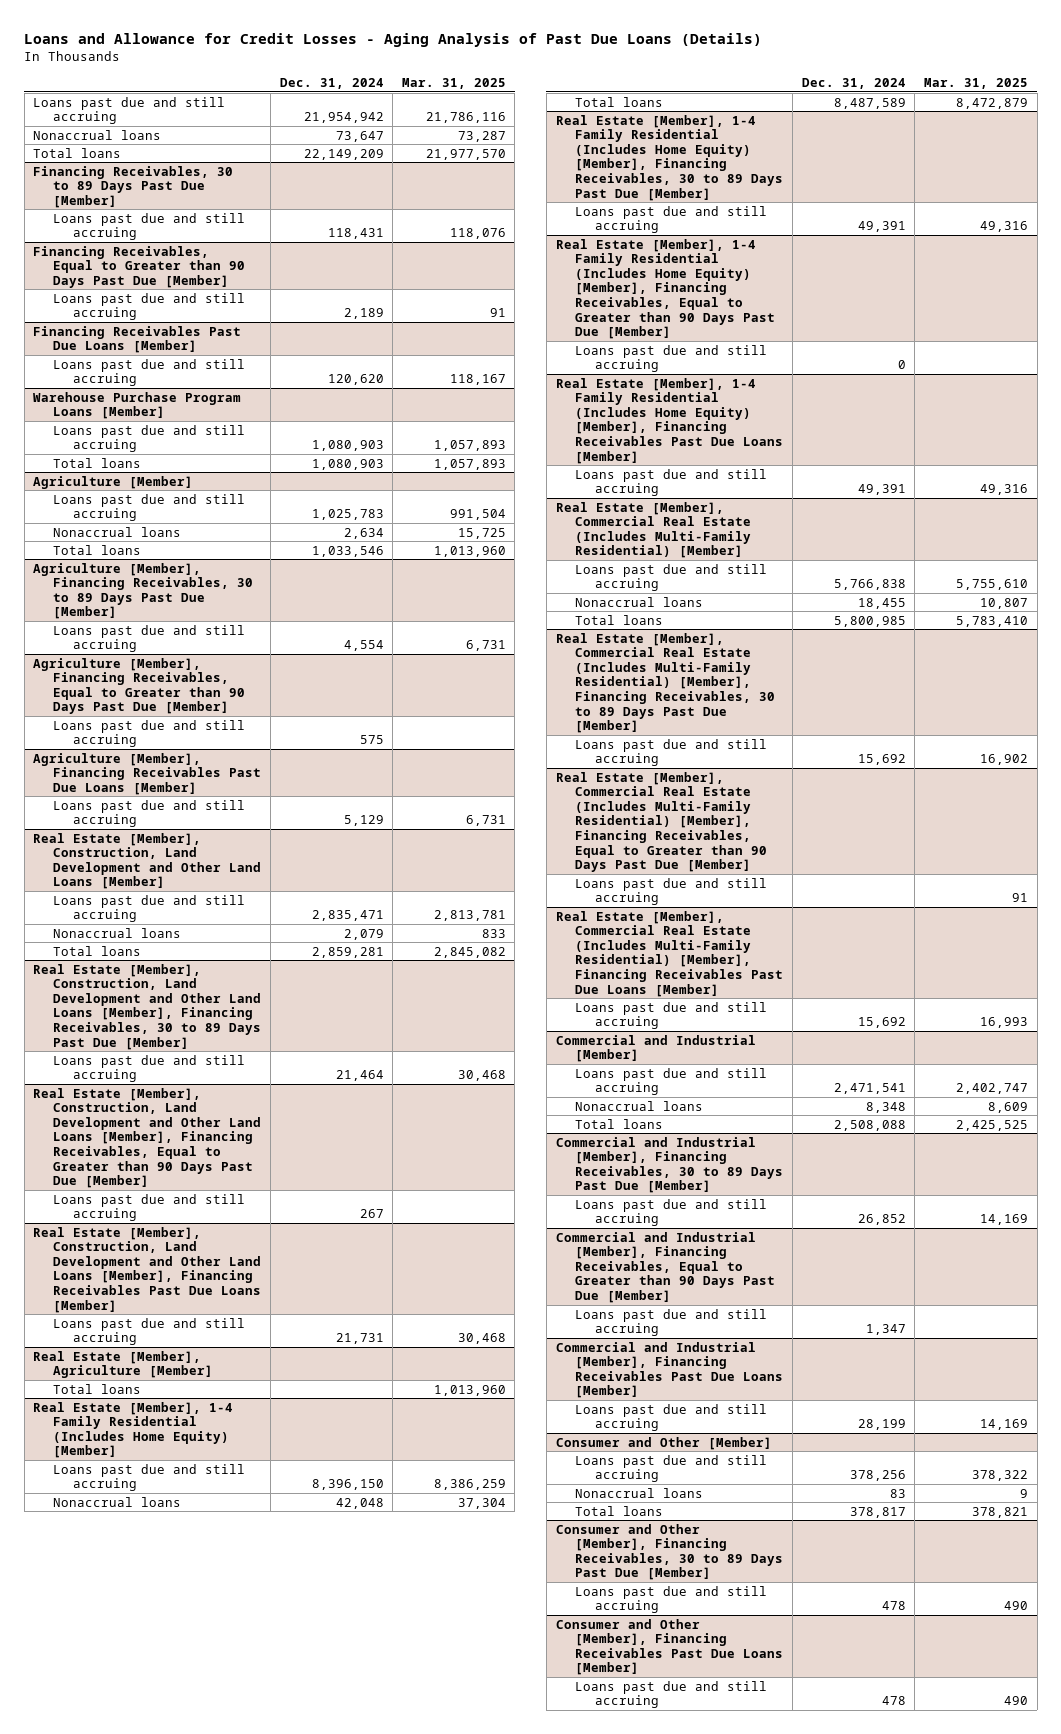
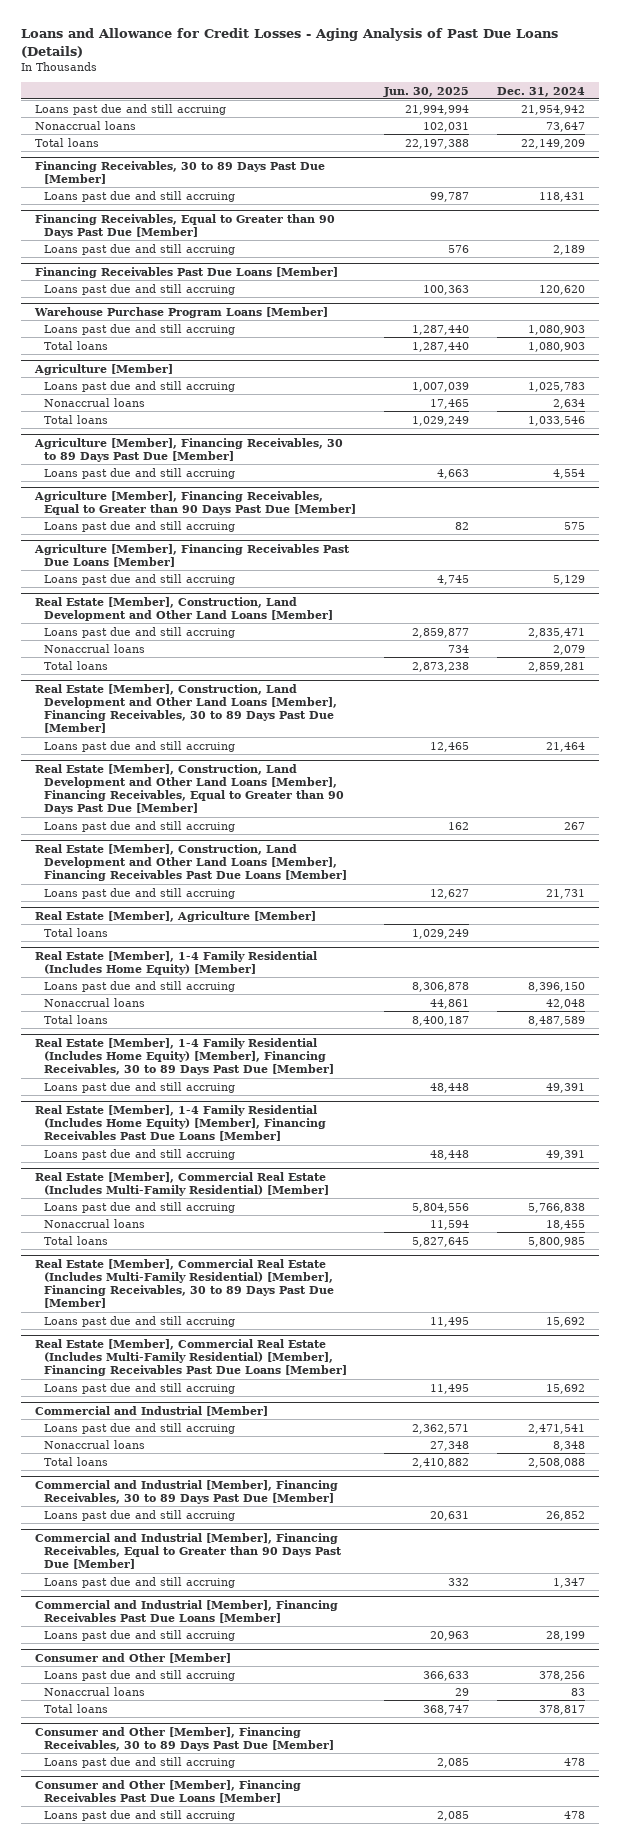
- | Dec. 31, 2024 | Mar. 31, 2025
+ | Jun. 30, 2025 | Dec. 31, 2024
- Real Estate [Member], 1-4 Family Residential (Includes Home Equity) [Member], Financing Receivables, Equal to Greater than 90 Days Past Due [Member]
- Loans past due and still accruing | 0 |
- Real Estate [Member], Commercial Real Estate (Includes Multi-Family Residential) [Member], Financing Receivables, Equal to Greater than 90 Days Past Due [Member]
- Loans past due and still accruing | | 91

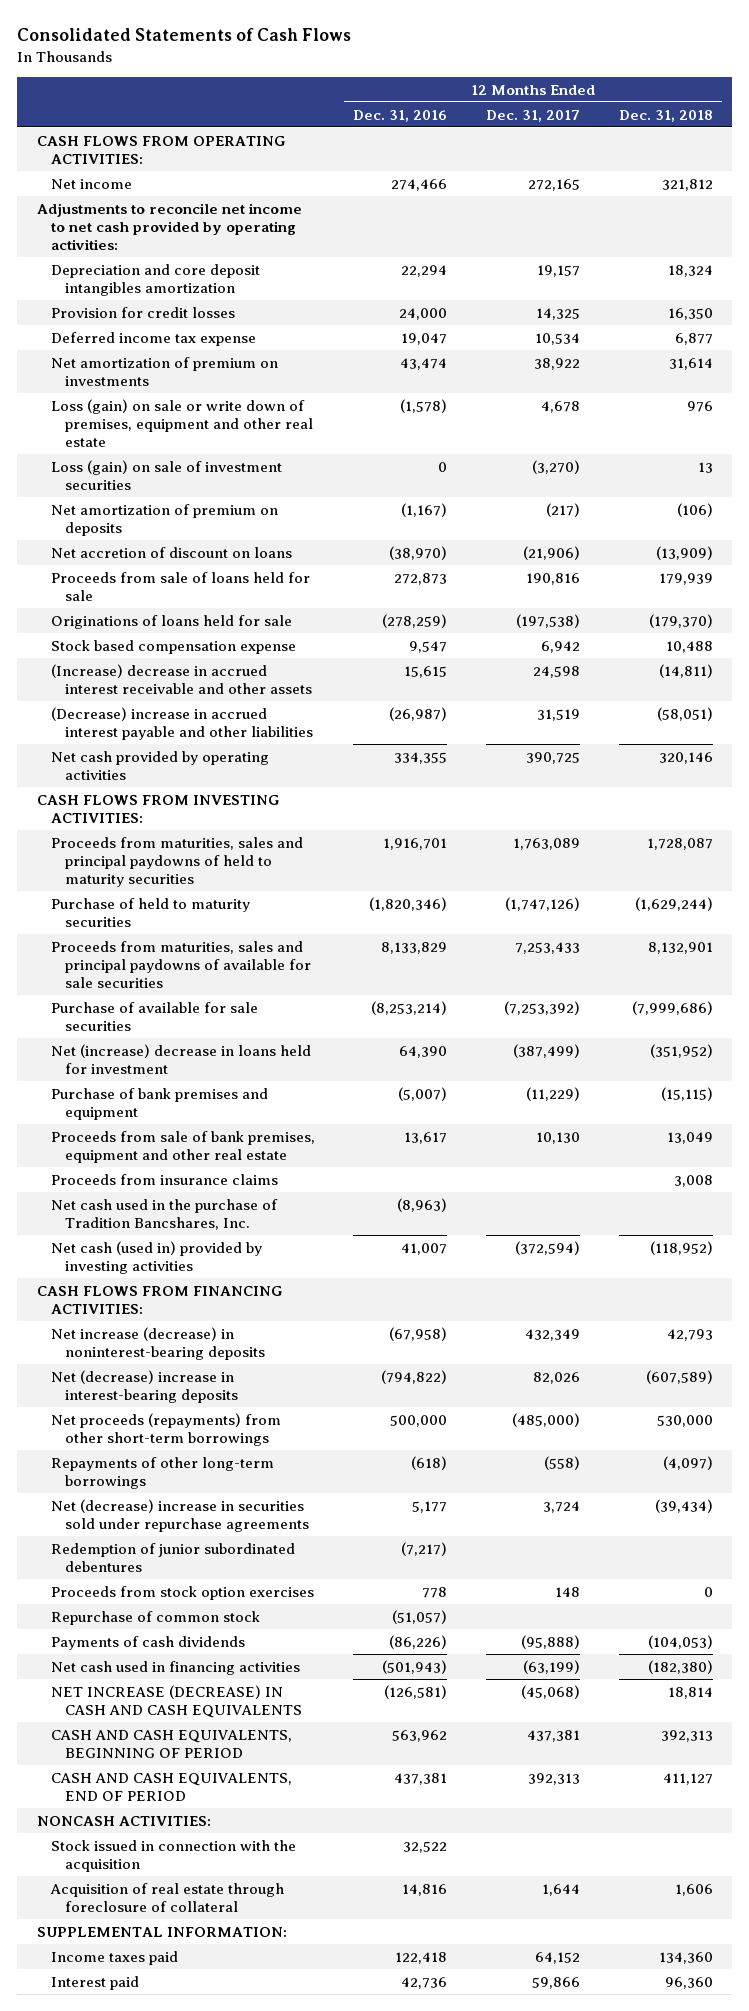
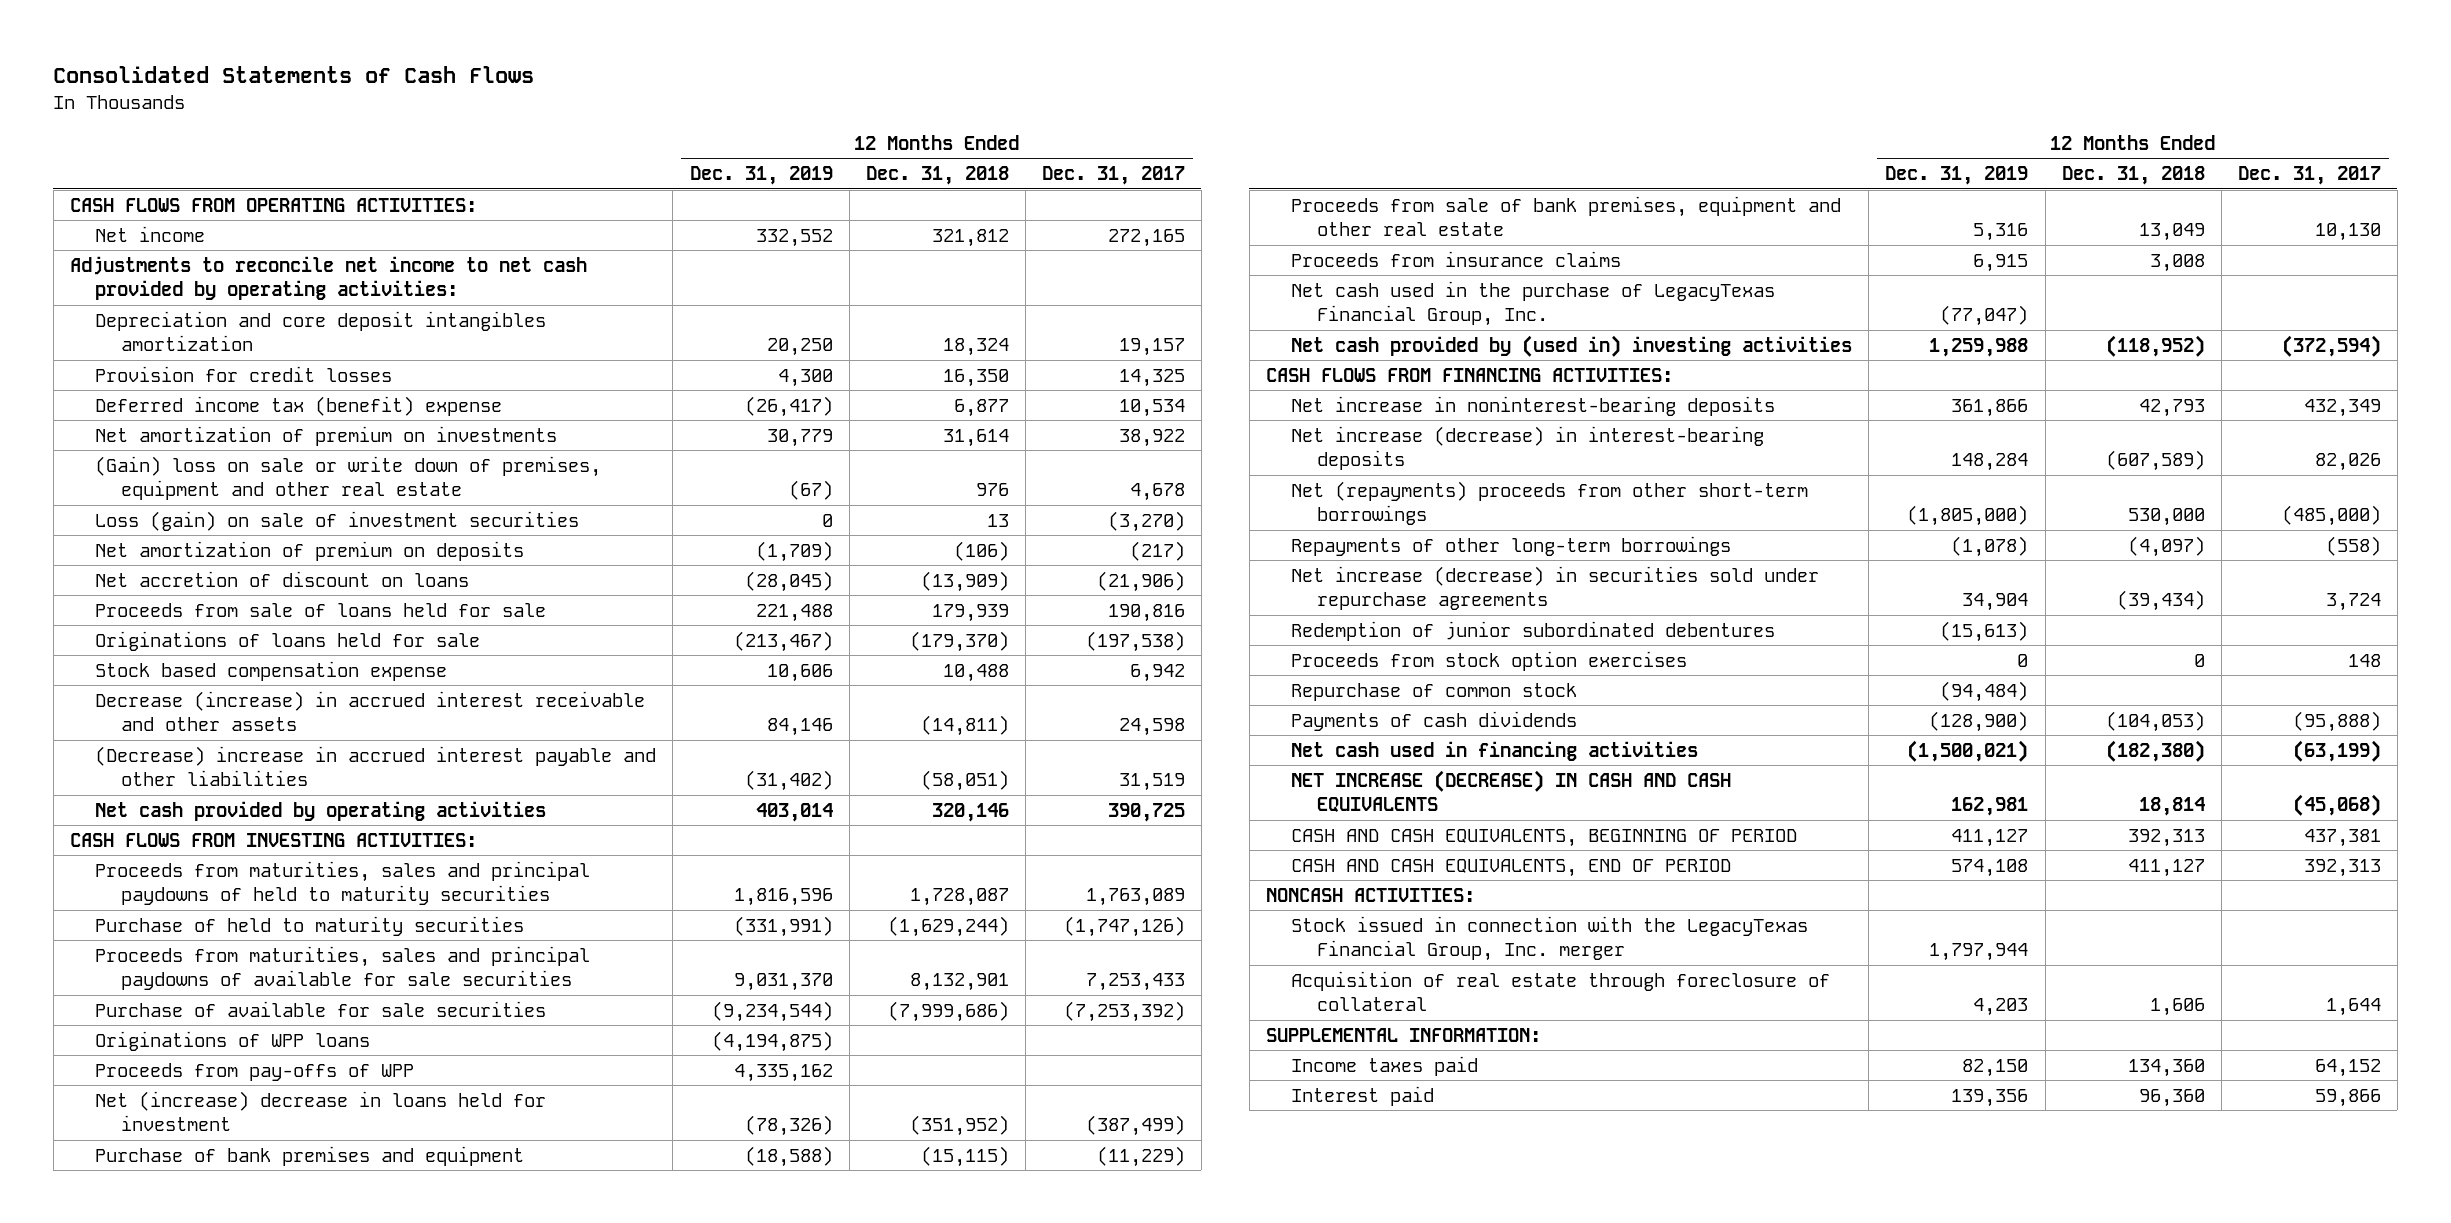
- | 12 Months Ended Dec. 31, 2016 | 12 Months Ended Dec. 31, 2017 | 12 Months Ended Dec. 31, 2018
+ | 12 Months Ended Dec. 31, 2019 | 12 Months Ended Dec. 31, 2018 | 12 Months Ended Dec. 31, 2017
- Deferred income tax expense | 19,047 | 10,534 | 6,877
+ Deferred income tax (benefit) expense | (26,417) | 6,877 | 10,534
- Loss (gain) on sale or write down of premises, equipment and other real estate | (1,578) | 4,678 | 976
+ (Gain) loss on sale or write down of premises, equipment and other real estate | (67) | 976 | 4,678
- (Increase) decrease in accrued interest receivable and other assets | 15,615 | 24,598 | (14,811)
+ Decrease (increase) in accrued interest receivable and other assets | 84,146 | (14,811) | 24,598
+ Originations of WPP loans | (4,194,875) | |
+ Proceeds from pay-offs of WPP | 4,335,162 | |
- Net cash used in the purchase of Tradition Bancshares, Inc. | (8,963) | |
- Net cash (used in) provided by investing activities | 41,007 | (372,594) | (118,952)
+ Net cash used in the purchase of LegacyTexas Financial Group, Inc. | (77,047) | |
+ Net cash provided by (used in) investing activities | 1,259,988 | (118,952) | (372,594)
- Net increase (decrease) in noninterest-bearing deposits | (67,958) | 432,349 | 42,793
- Net (decrease) increase in interest-bearing deposits | (794,822) | 82,026 | (607,589)
- Net proceeds (repayments) from other short-term borrowings | 500,000 | (485,000) | 530,000
+ Net increase in noninterest-bearing deposits | 361,866 | 42,793 | 432,349
+ Net increase (decrease) in interest-bearing deposits | 148,284 | (607,589) | 82,026
+ Net (repayments) proceeds from other short-term borrowings | (1,805,000) | 530,000 | (485,000)
- Net (decrease) increase in securities sold under repurchase agreements | 5,177 | 3,724 | (39,434)
+ Net increase (decrease) in securities sold under repurchase agreements | 34,904 | (39,434) | 3,724
- Stock issued in connection with the acquisition | 32,522 | |
+ Stock issued in connection with the LegacyTexas Financial Group, Inc. merger | 1,797,944 | |

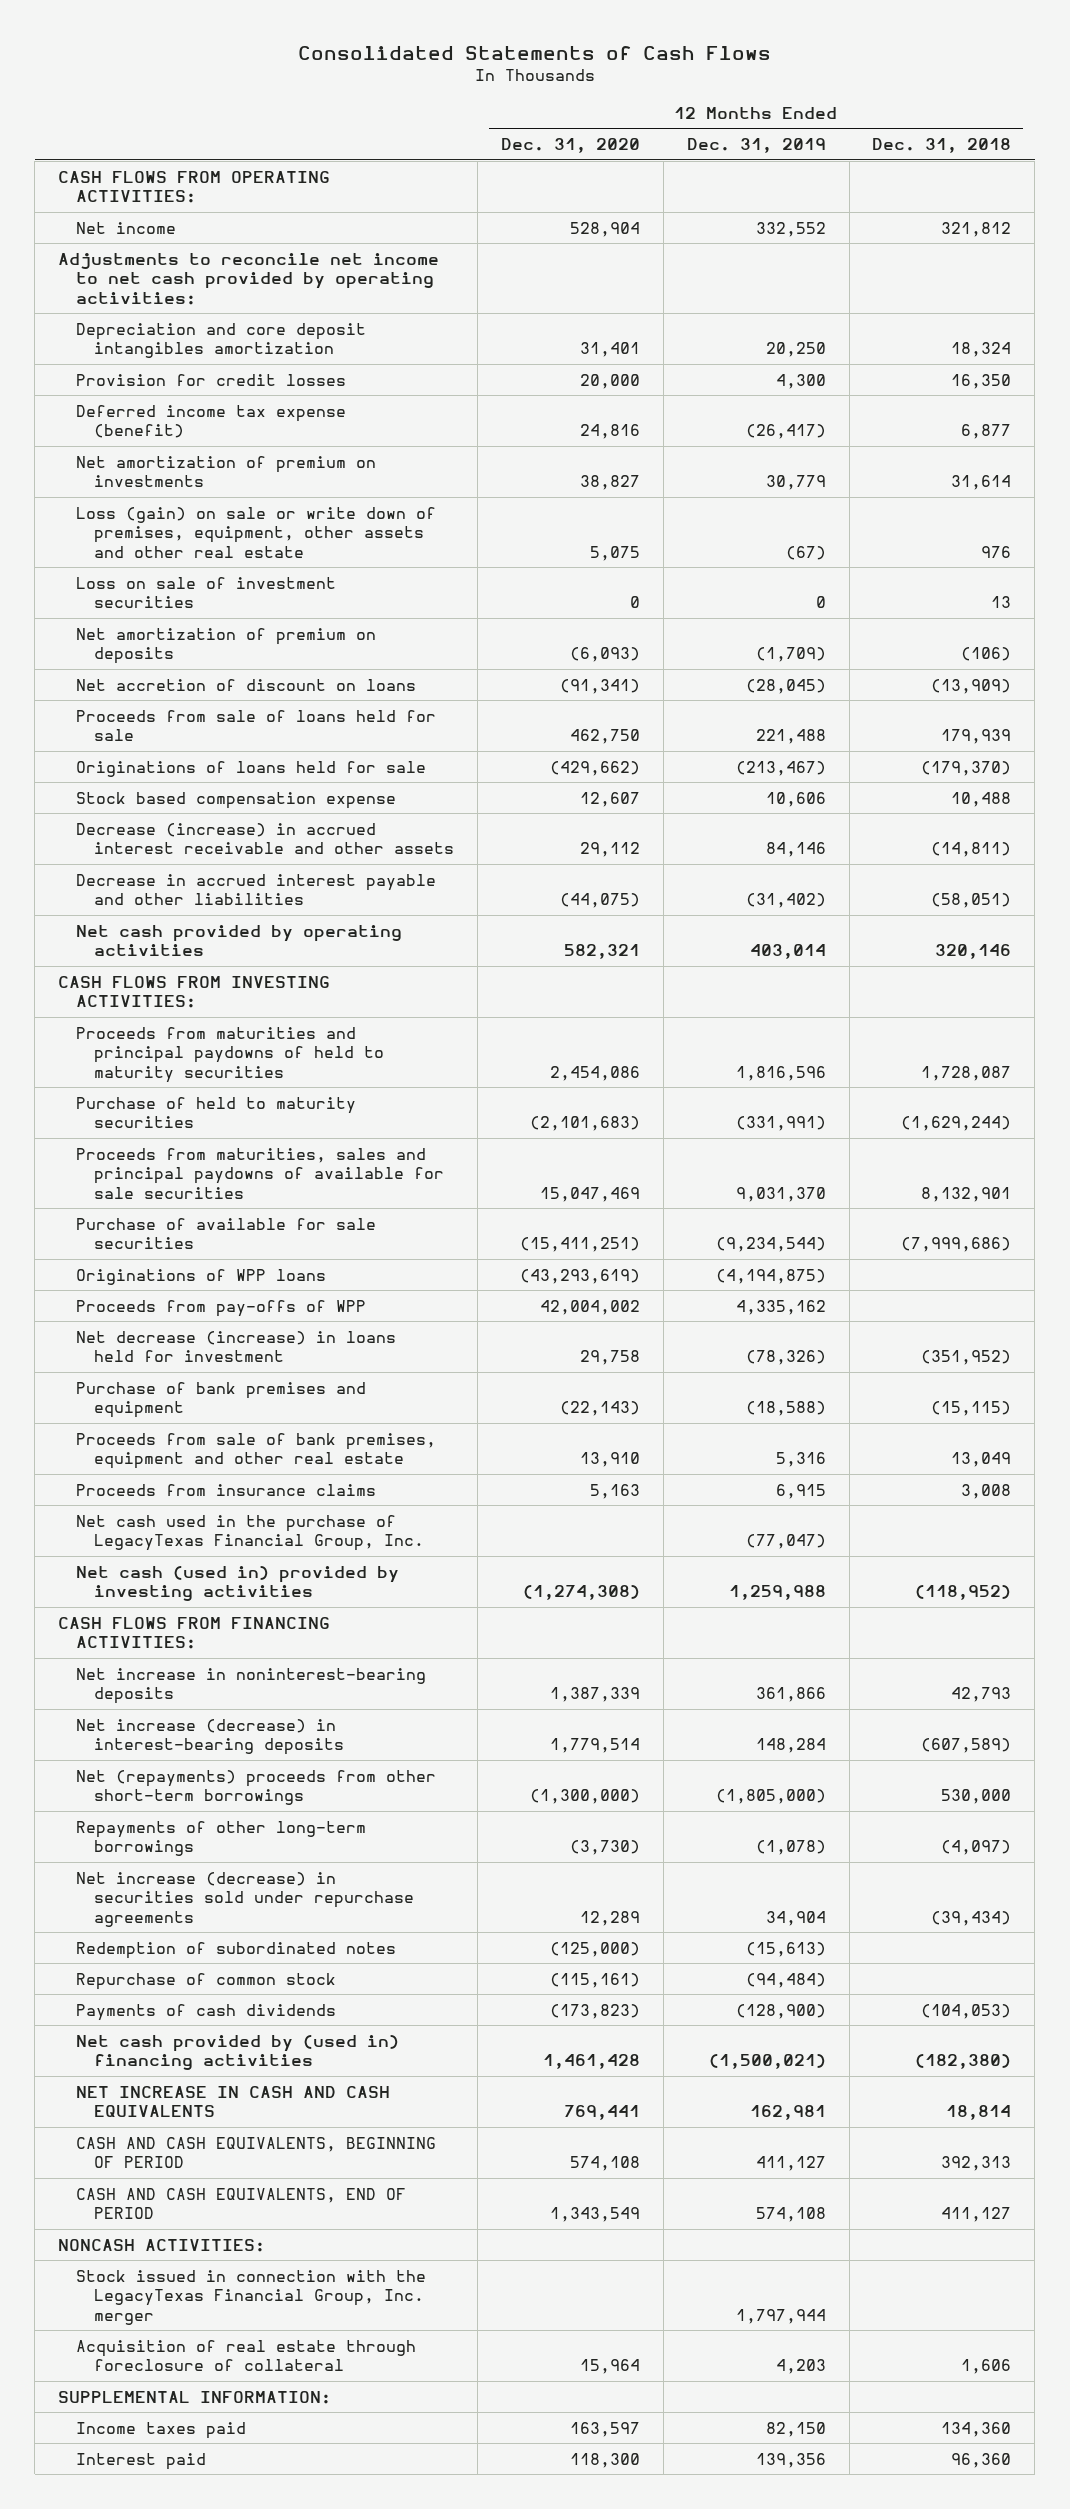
- | 12 Months Ended Dec. 31, 2019 | 12 Months Ended Dec. 31, 2018 | 12 Months Ended Dec. 31, 2017
+ | 12 Months Ended Dec. 31, 2020 | 12 Months Ended Dec. 31, 2019 | 12 Months Ended Dec. 31, 2018
- Deferred income tax (benefit) expense | (26,417) | 6,877 | 10,534
+ Deferred income tax expense (benefit) | 24,816 | (26,417) | 6,877
- (Gain) loss on sale or write down of premises, equipment and other real estate | (67) | 976 | 4,678
- Loss (gain) on sale of investment securities | 0 | 13 | (3,270)
+ Loss (gain) on sale or write down of premises, equipment, other assets and other real estate | 5,075 | (67) | 976
+ Loss on sale of investment securities | 0 | 0 | 13
- (Decrease) increase in accrued interest payable and other liabilities | (31,402) | (58,051) | 31,519
+ Decrease in accrued interest payable and other liabilities | (44,075) | (31,402) | (58,051)
- Proceeds from maturities, sales and principal paydowns of held to maturity securities | 1,816,596 | 1,728,087 | 1,763,089
+ Proceeds from maturities and principal paydowns of held to maturity securities | 2,454,086 | 1,816,596 | 1,728,087
- Net (increase) decrease in loans held for investment | (78,326) | (351,952) | (387,499)
+ Net decrease (increase) in loans held for investment | 29,758 | (78,326) | (351,952)
- Net cash provided by (used in) investing activities | 1,259,988 | (118,952) | (372,594)
+ Net cash (used in) provided by investing activities | (1,274,308) | 1,259,988 | (118,952)
- Redemption of junior subordinated debentures | (15,613) | |
- Proceeds from stock option exercises | 0 | 0 | 148
+ Redemption of subordinated notes | (125,000) | (15,613) |
- Net cash used in financing activities | (1,500,021) | (182,380) | (63,199)
- NET INCREASE (DECREASE) IN CASH AND CASH EQUIVALENTS | 162,981 | 18,814 | (45,068)
+ Net cash provided by (used in) financing activities | 1,461,428 | (1,500,021) | (182,380)
+ NET INCREASE IN CASH AND CASH EQUIVALENTS | 769,441 | 162,981 | 18,814

